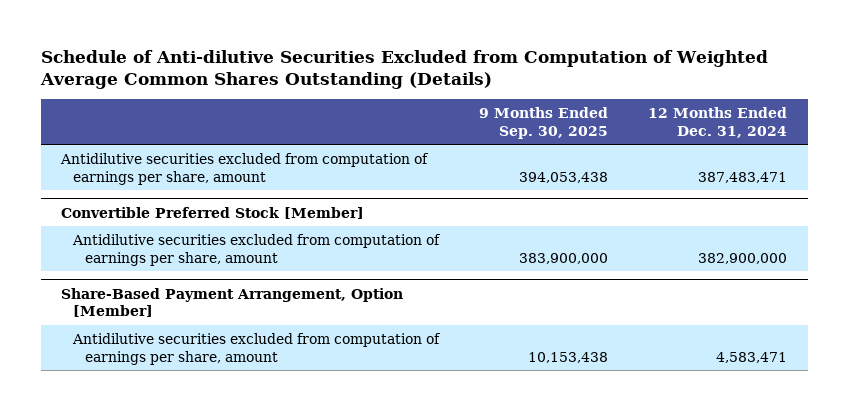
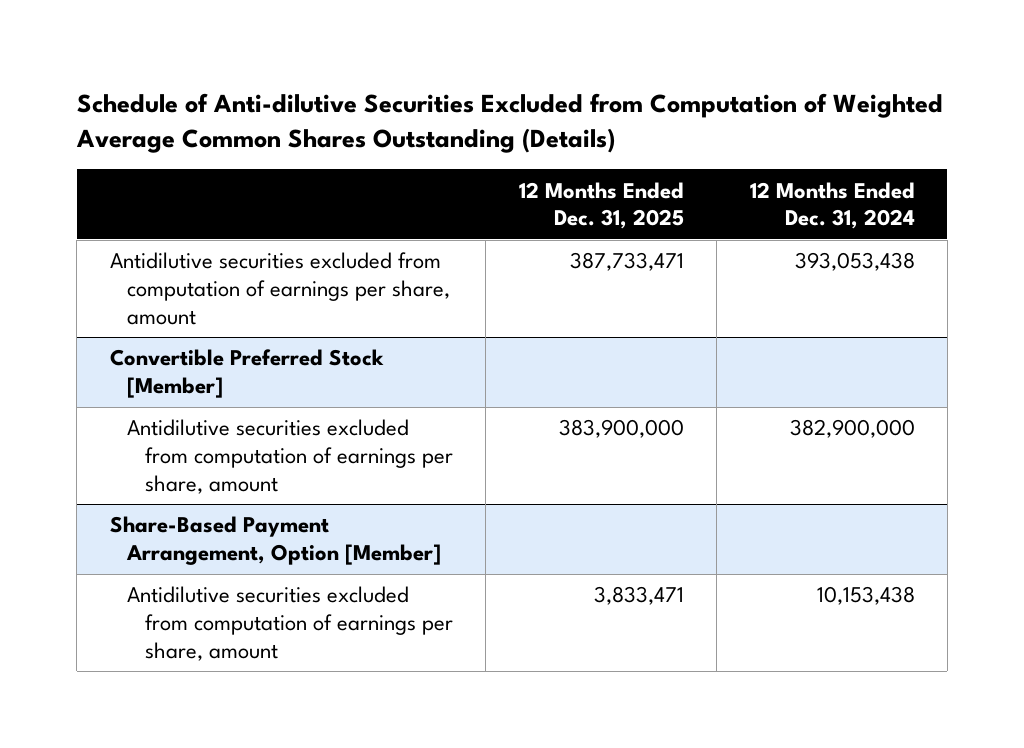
- | 9 Months Ended Sep. 30, 2025 | 12 Months Ended Dec. 31, 2024
+ | 12 Months Ended Dec. 31, 2025 | 12 Months Ended Dec. 31, 2024
- Antidilutive securities excluded from computation of earnings per share, amount | 394,053,438 | 387,483,471
+ Antidilutive securities excluded from computation of earnings per share, amount | 387,733,471 | 393,053,438
@ Share-Based Payment Arrangement, Option [Member]
- Antidilutive securities excluded from computation of earnings per share, amount | 10,153,438 | 4,583,471
+ Antidilutive securities excluded from computation of earnings per share, amount | 3,833,471 | 10,153,438

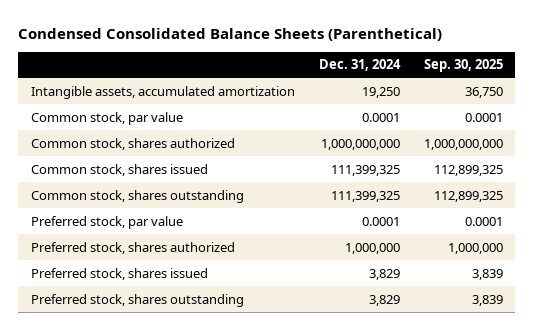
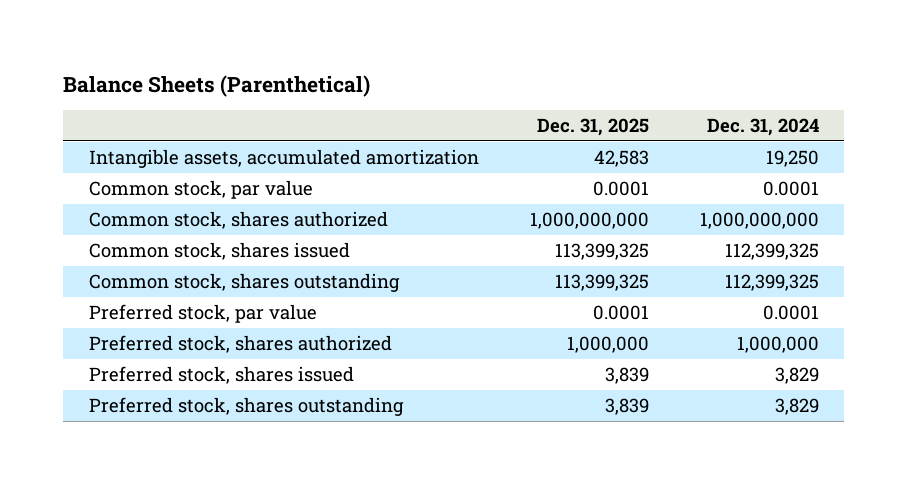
- Condensed Consolidated Balance Sheets (Parenthetical)
+ Balance Sheets (Parenthetical)
- | Dec. 31, 2024 | Sep. 30, 2025
+ | Dec. 31, 2025 | Dec. 31, 2024
- Common stock, shares issued | 111,399,325 | 112,899,325
- Common stock, shares outstanding | 111,399,325 | 112,899,325
+ Common stock, shares issued | 113,399,325 | 112,399,325
+ Common stock, shares outstanding | 113,399,325 | 112,399,325

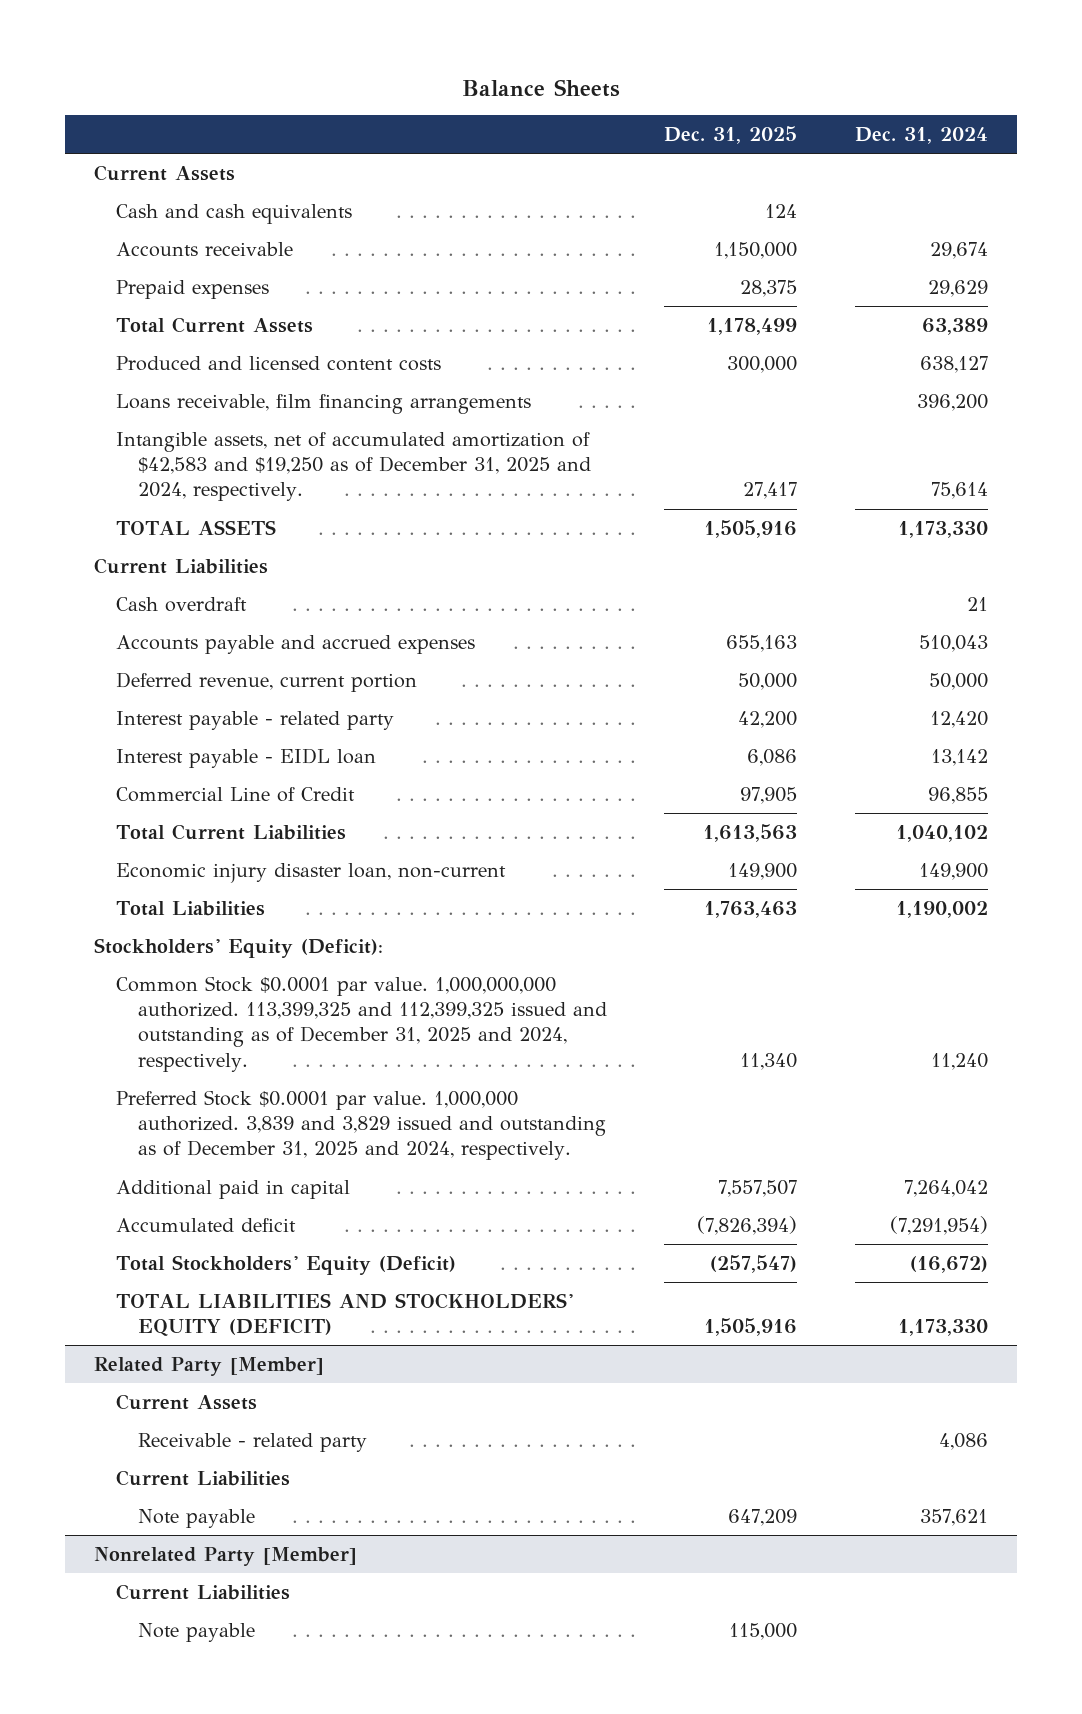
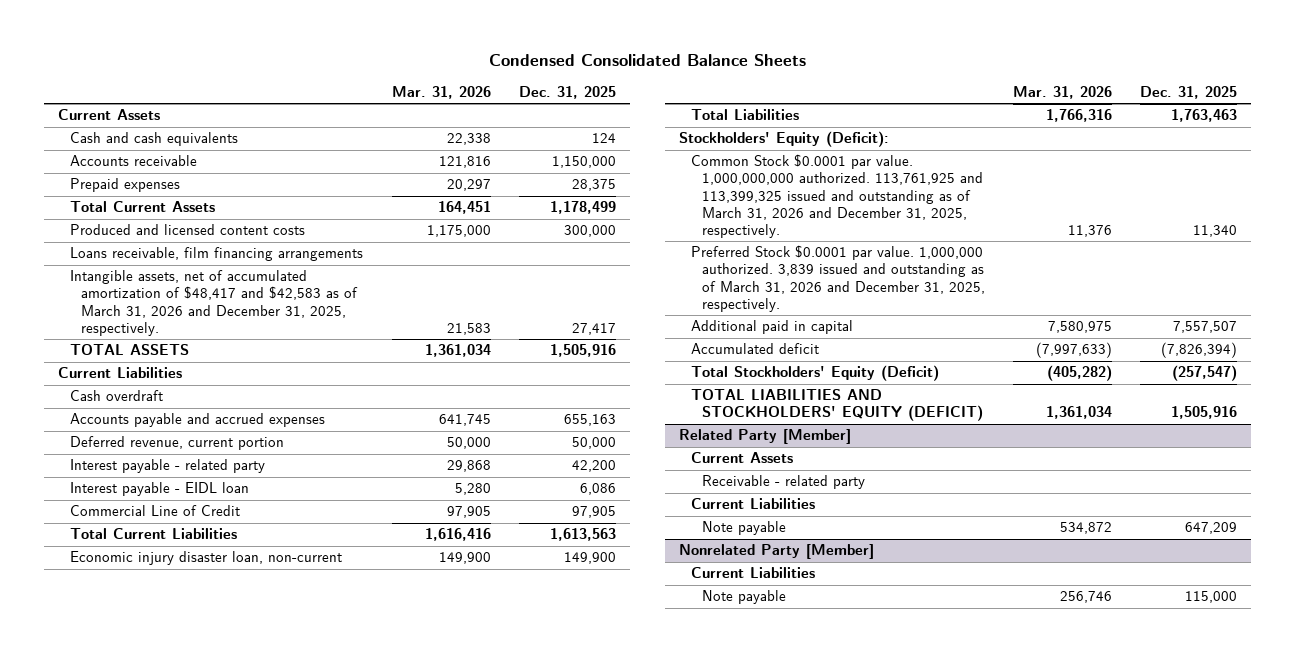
- Balance Sheets
+ Condensed Consolidated Balance Sheets
- | Dec. 31, 2025 | Dec. 31, 2024
+ | Mar. 31, 2026 | Dec. 31, 2025
- Intangible assets, net of accumulated amortization of $42,583 and $19,250 as of December 31, 2025 and 2024, respectively. | 27,417 | 75,614
+ Intangible assets, net of accumulated amortization of $48,417 and $42,583 as of March 31, 2026 and December 31, 2025, respectively. | 21,583 | 27,417
- Common Stock $0.0001 par value. 1,000,000,000 authorized. 113,399,325 and 112,399,325 issued and outstanding as of December 31, 2025 and 2024, respectively. | 11,340 | 11,240
- Preferred Stock $0.0001 par value. 1,000,000 authorized. 3,839 and 3,829 issued and outstanding as of December 31, 2025 and 2024, respectively.
+ Common Stock $0.0001 par value. 1,000,000,000 authorized. 113,761,925 and 113,399,325 issued and outstanding as of March 31, 2026 and December 31, 2025, respectively. | 11,376 | 11,340
+ Preferred Stock $0.0001 par value. 1,000,000 authorized. 3,839 issued and outstanding as of March 31, 2026 and December 31, 2025, respectively.

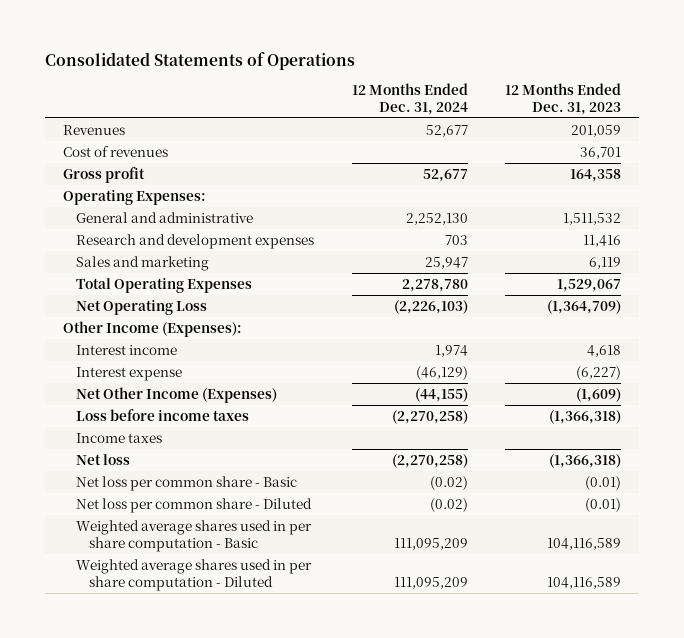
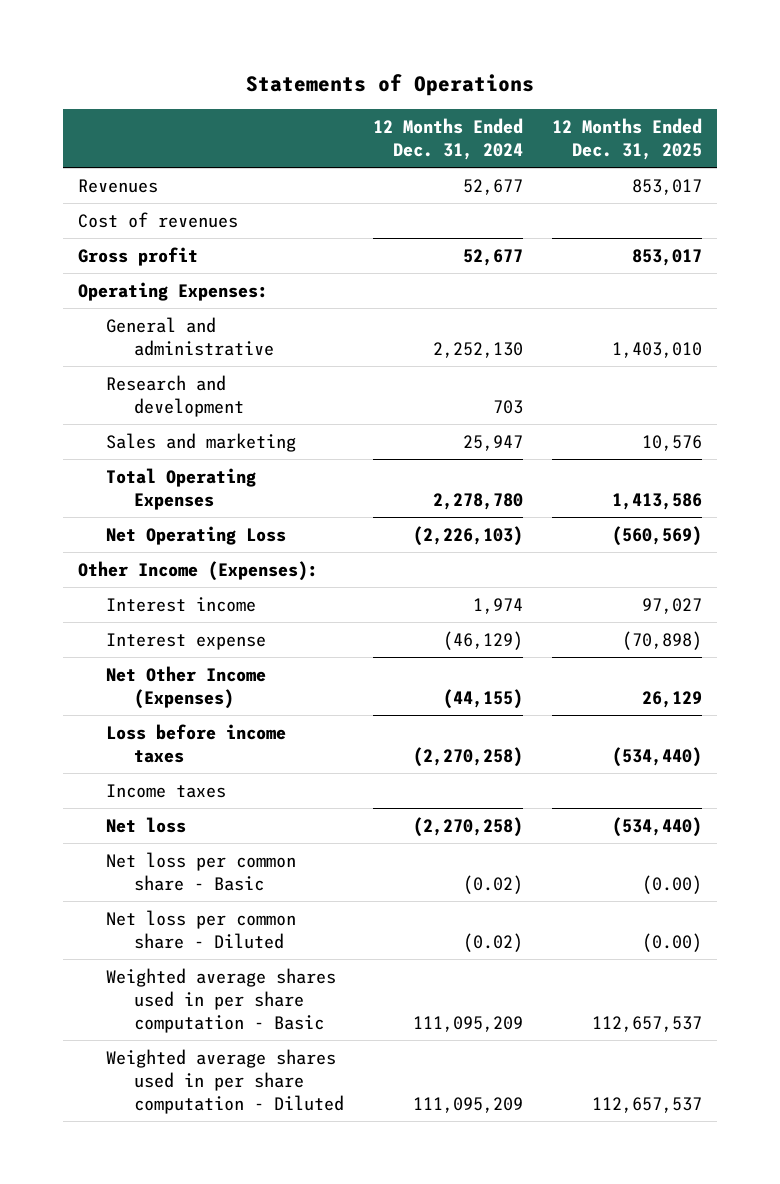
- Consolidated Statements of Operations
+ Statements of Operations
- | 12 Months Ended Dec. 31, 2024 | 12 Months Ended Dec. 31, 2023
+ | 12 Months Ended Dec. 31, 2024 | 12 Months Ended Dec. 31, 2025
- Research and development expenses | 703 | 11,416
+ Research and development | 703 |

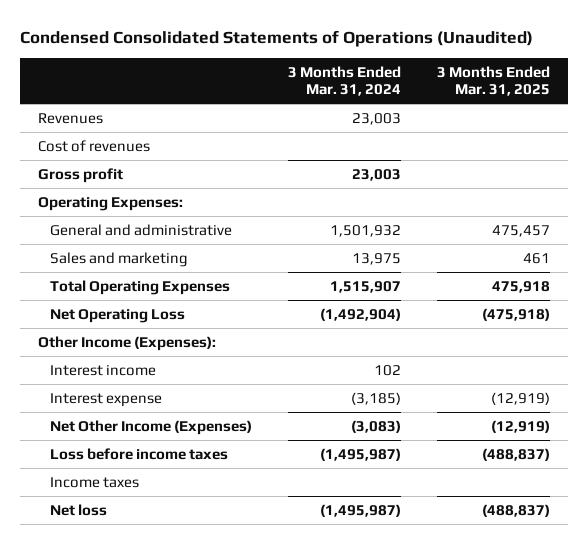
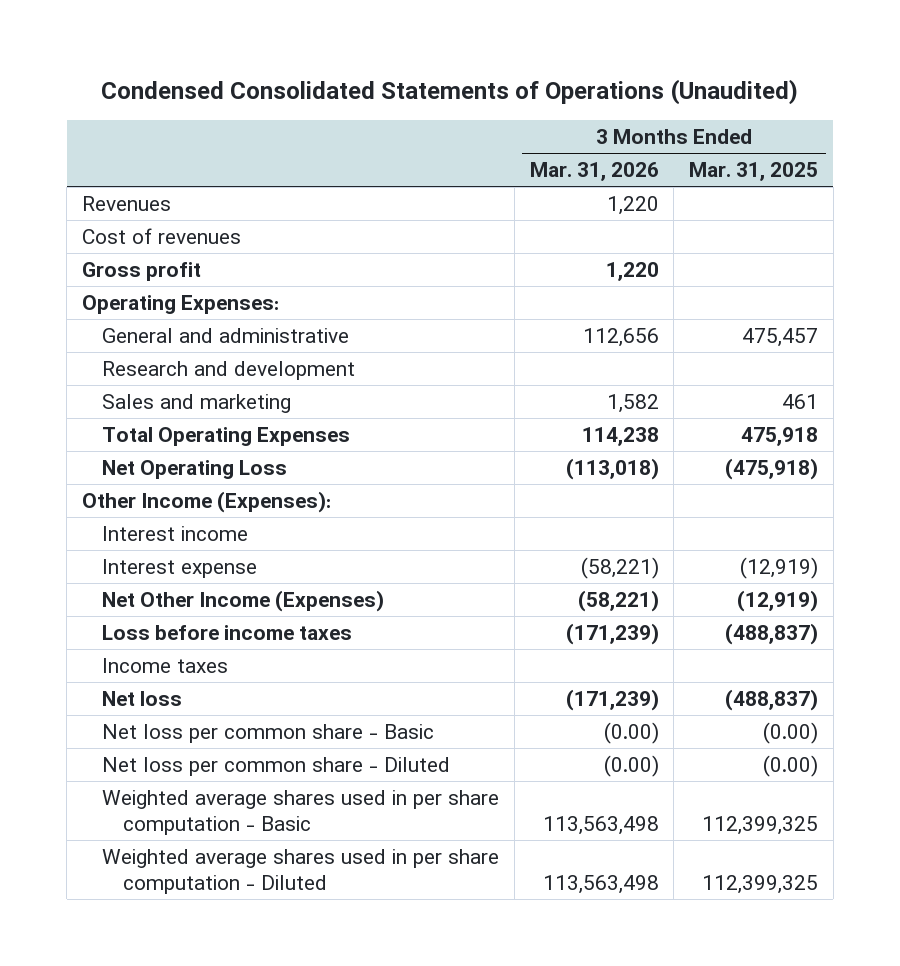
- | 3 Months Ended Mar. 31, 2024 | 3 Months Ended Mar. 31, 2025
+ | 3 Months Ended Mar. 31, 2026 | 3 Months Ended Mar. 31, 2025
+ Research and development
+ Net loss per common share - Basic | (0.00) | (0.00)
+ Net loss per common share - Diluted | (0.00) | (0.00)
+ Weighted average shares used in per share computation - Basic | 113,563,498 | 112,399,325
+ Weighted average shares used in per share computation - Diluted | 113,563,498 | 112,399,325

